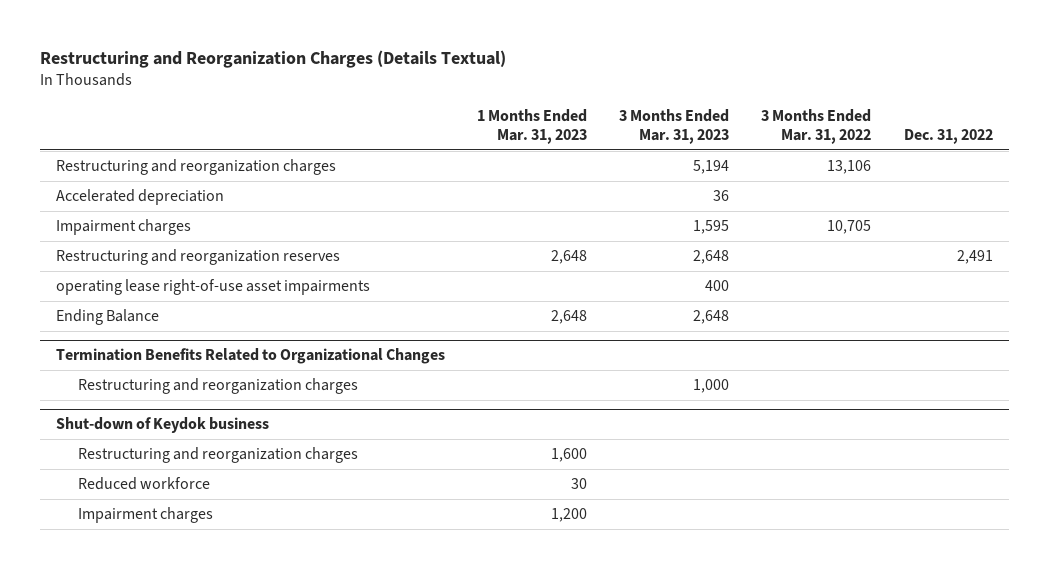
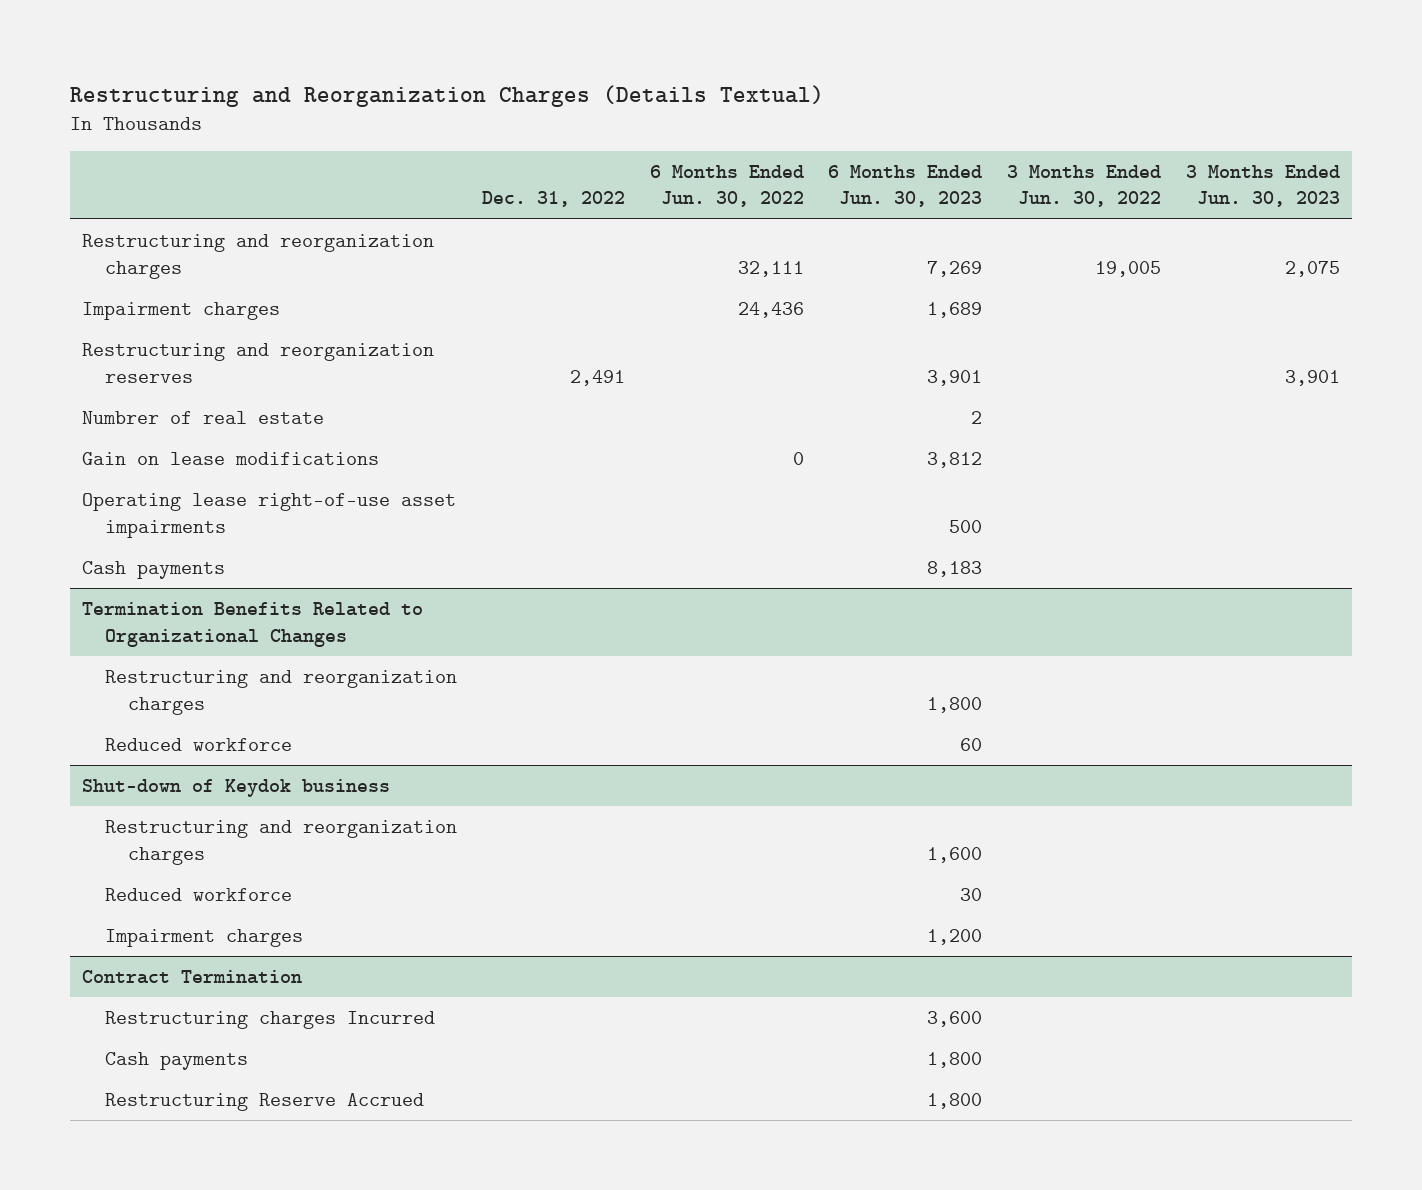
- | 1 Months Ended Mar. 31, 2023 | 3 Months Ended Mar. 31, 2023 | 3 Months Ended Mar. 31, 2022 | Dec. 31, 2022
+ | Dec. 31, 2022 | 6 Months Ended Jun. 30, 2022 | 6 Months Ended Jun. 30, 2023 | 3 Months Ended Jun. 30, 2022 | 3 Months Ended Jun. 30, 2023
- Accelerated depreciation | | 36 | |
- operating lease right-of-use asset impairments | | 400 | |
- Ending Balance | 2,648 | 2,648 | |
+ Numbrer of real estate | | | 2 | |
+ Gain on lease modifications | | 0 | 3,812 | |
+ Operating lease right-of-use asset impairments | | | 500 | |
+ Cash payments | | | 8,183 | |
@ Termination Benefits Related to Organizational Changes
+ Reduced workforce | | | 60 | |
+ Contract Termination
+ Restructuring charges Incurred | | | 3,600 | |
+ Cash payments | | | 1,800 | |
+ Restructuring Reserve Accrued | | | 1,800 | |

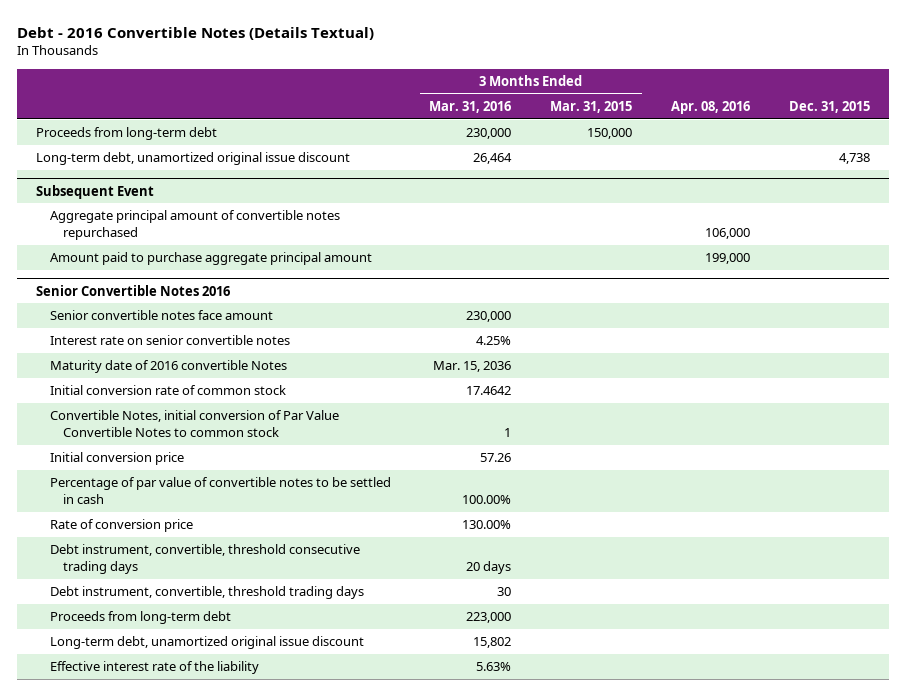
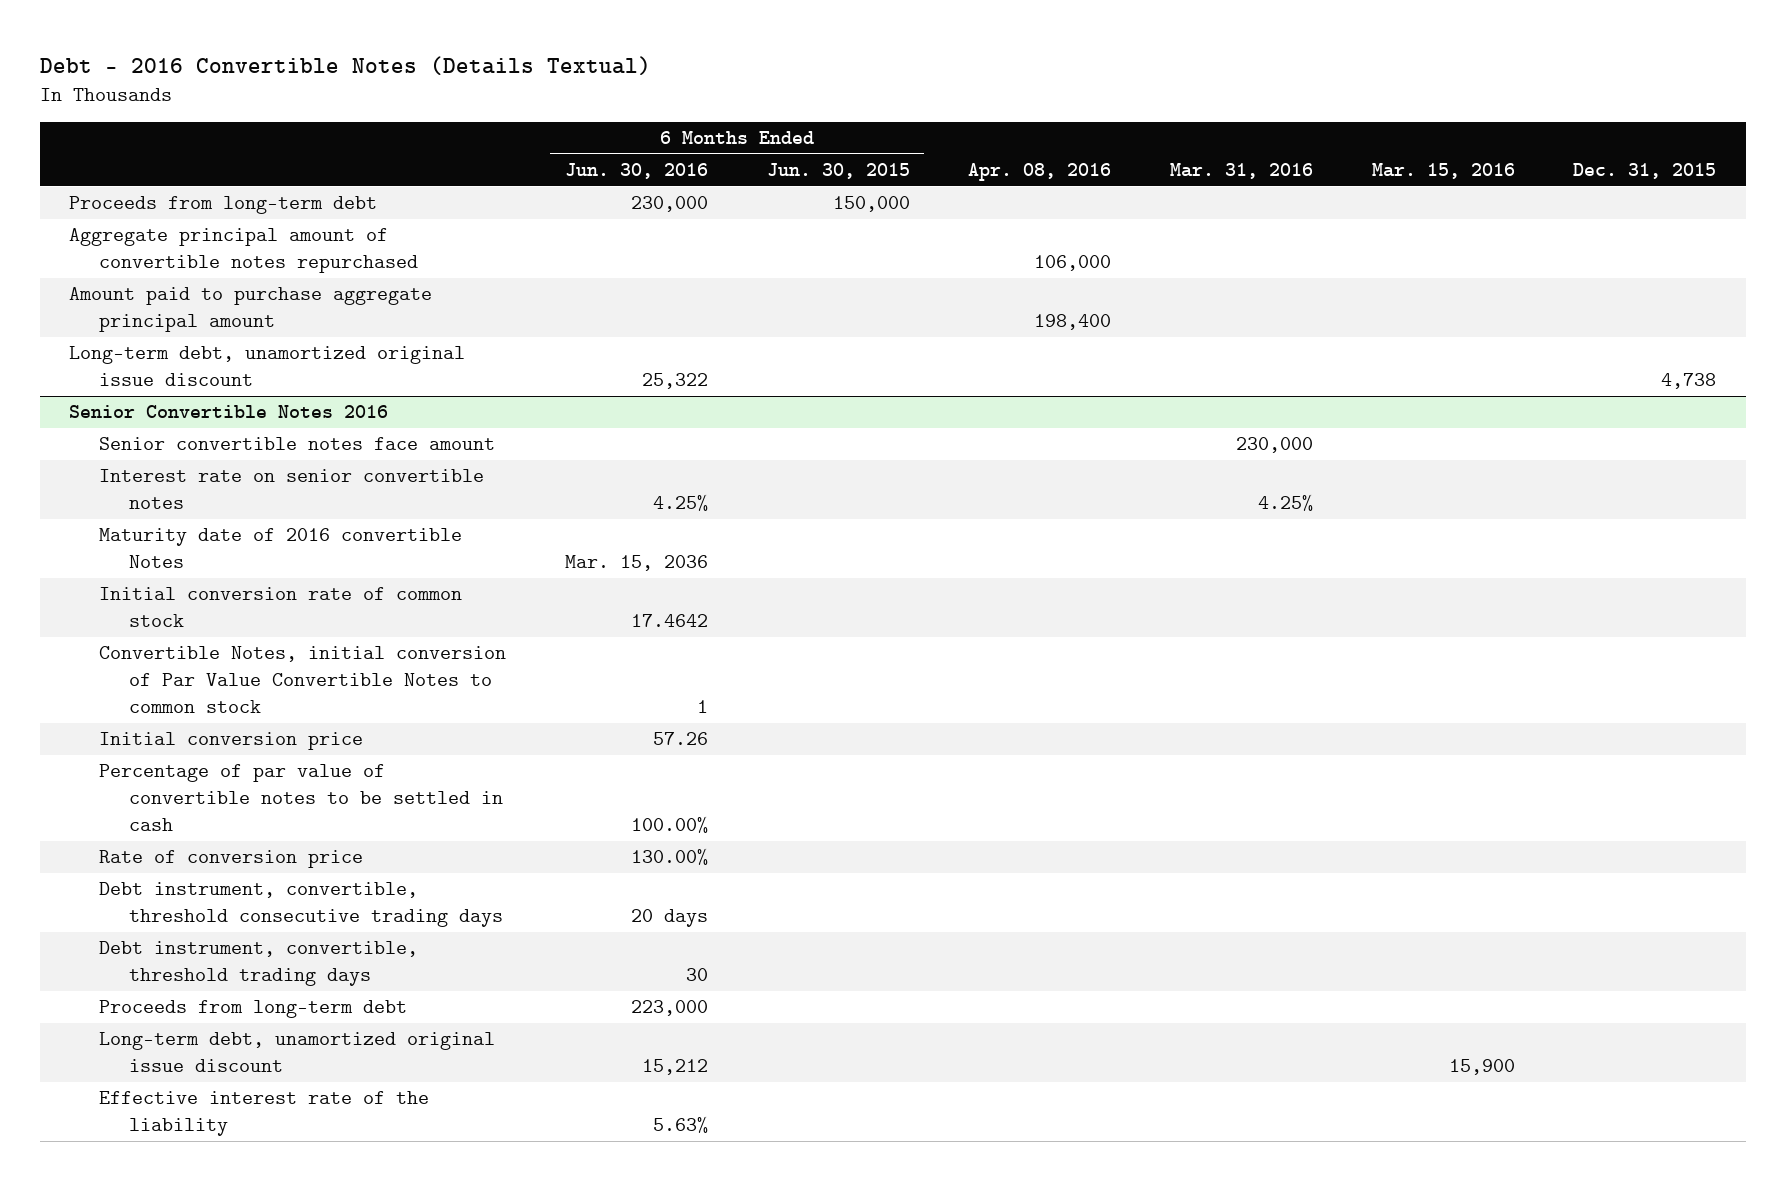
- | 3 Months Ended Mar. 31, 2016 | 3 Months Ended Mar. 31, 2015 | Apr. 08, 2016 | Dec. 31, 2015
+ | 6 Months Ended Jun. 30, 2016 | 6 Months Ended Jun. 30, 2015 | Apr. 08, 2016 | Mar. 31, 2016 | Mar. 15, 2016 | Dec. 31, 2015
+ Aggregate principal amount of convertible notes repurchased | | | 106,000 | | |
+ Amount paid to purchase aggregate principal amount | | | 198,400 | | |
- Subsequent Event
- Aggregate principal amount of convertible notes repurchased | | | 106,000 |
- Amount paid to purchase aggregate principal amount | | | 199,000 |

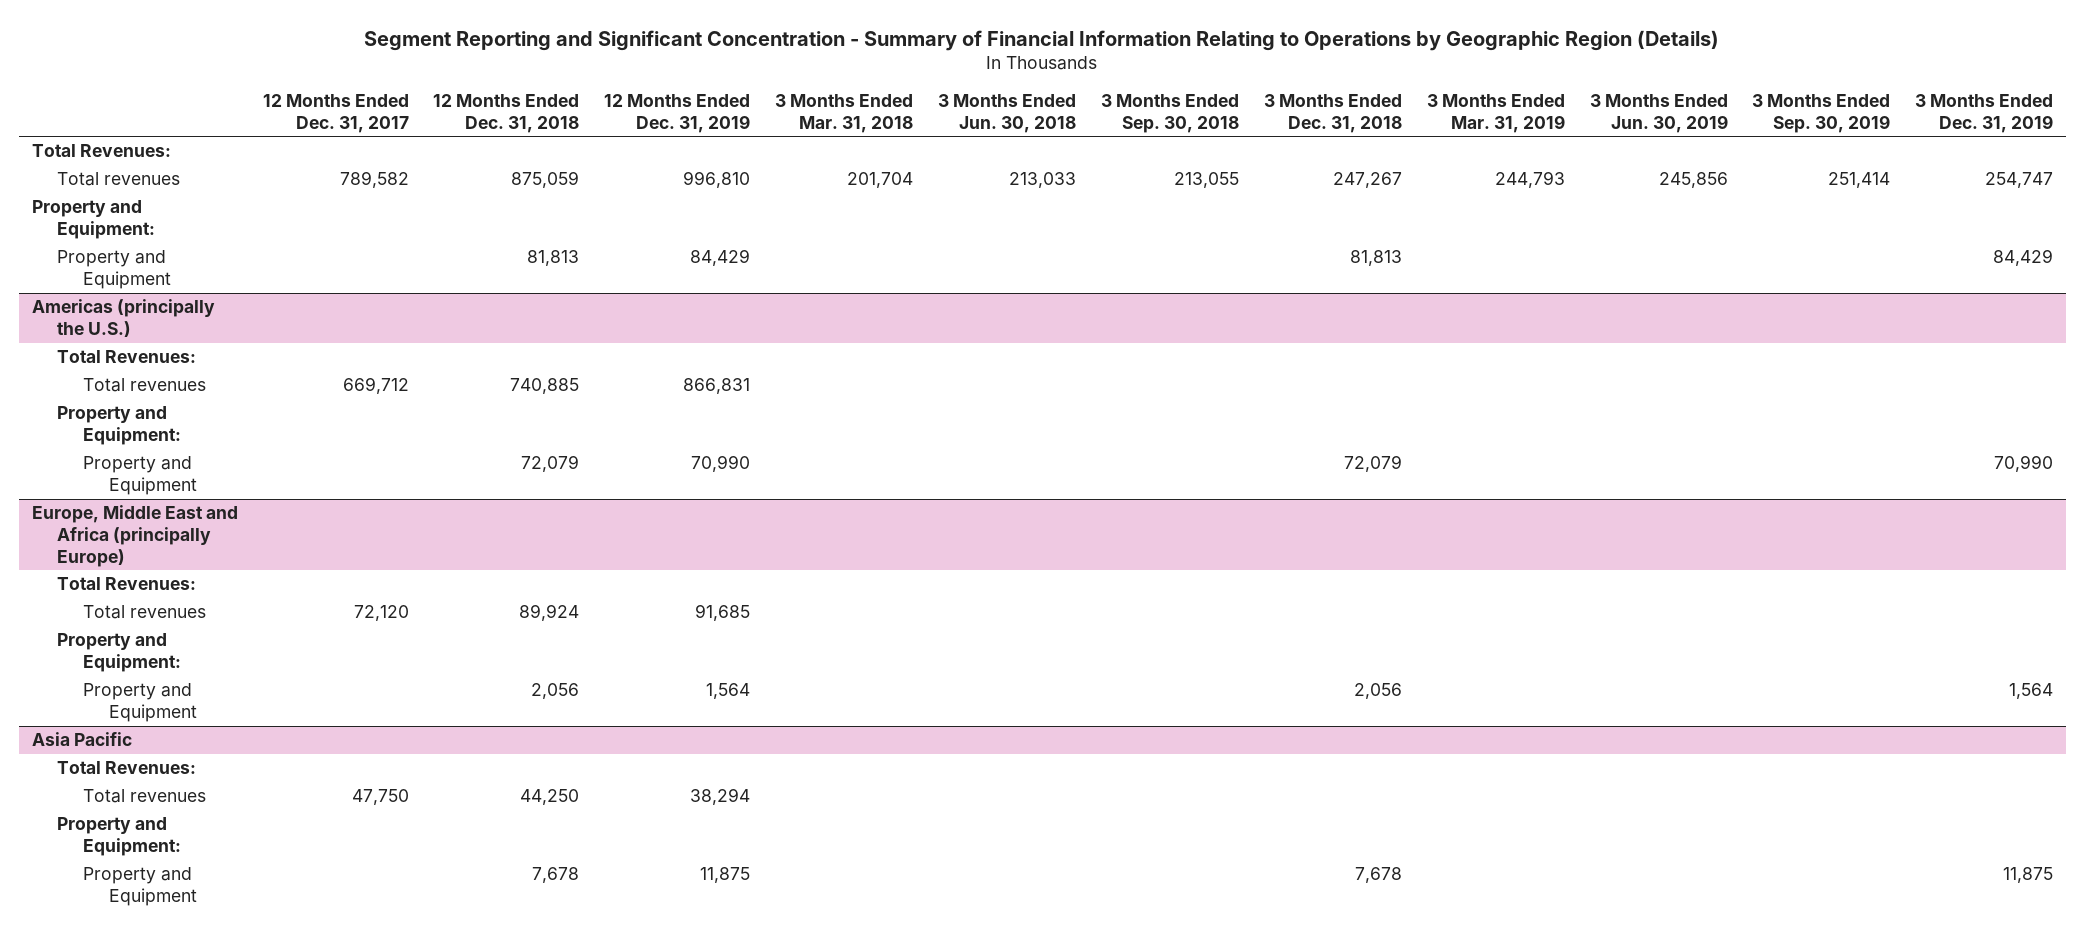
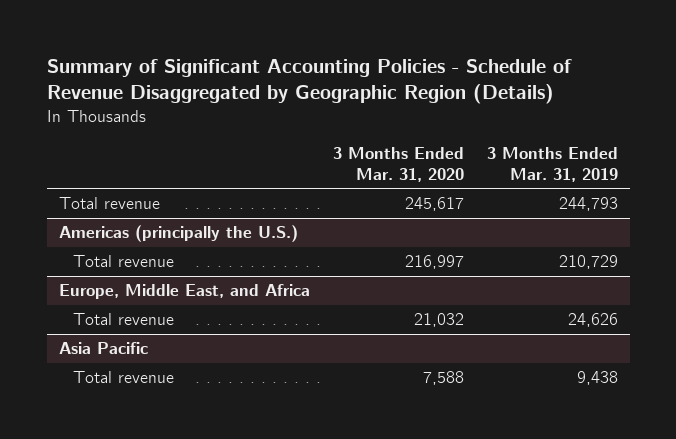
- Segment Reporting and Significant Concentration - Summary of Financial Information Relating to Operations by Geographic Region (Details)
+ Summary of Significant Accounting Policies - Schedule of Revenue Disaggregated by Geographic Region (Details)
- | 12 Months Ended Dec. 31, 2017 | 12 Months Ended Dec. 31, 2018 | 12 Months Ended Dec. 31, 2019 | 3 Months Ended Mar. 31, 2018 | 3 Months Ended Jun. 30, 2018 | 3 Months Ended Sep. 30, 2018 | 3 Months Ended Dec. 31, 2018 | 3 Months Ended Mar. 31, 2019 | 3 Months Ended Jun. 30, 2019 | 3 Months Ended Sep. 30, 2019 | 3 Months Ended Dec. 31, 2019
+ | 3 Months Ended Mar. 31, 2020 | 3 Months Ended Mar. 31, 2019
- Total Revenues:
- Total revenues | 789,582 | 875,059 | 996,810 | 201,704 | 213,033 | 213,055 | 247,267 | 244,793 | 245,856 | 251,414 | 254,747
- Property and Equipment:
- Property and Equipment | | 81,813 | 84,429 | | | | 81,813 | | | | 84,429
+ Total revenue | 245,617 | 244,793
@ Americas (principally the U.S.)
- Total Revenues:
- Total revenues | 669,712 | 740,885 | 866,831 | | | | | | | |
- Property and Equipment:
- Property and Equipment | | 72,079 | 70,990 | | | | 72,079 | | | | 70,990
- Europe, Middle East and Africa (principally Europe)
- Total Revenues:
- Total revenues | 72,120 | 89,924 | 91,685 | | | | | | | |
- Property and Equipment:
- Property and Equipment | | 2,056 | 1,564 | | | | 2,056 | | | | 1,564
@ Americas (principally the U.S.)
+ Total revenue | 216,997 | 210,729
+ Europe, Middle East, and Africa
+ Total revenue | 21,032 | 24,626
@ Asia Pacific
- Total Revenues:
- Total revenues | 47,750 | 44,250 | 38,294 | | | | | | | |
- Property and Equipment:
- Property and Equipment | | 7,678 | 11,875 | | | | 7,678 | | | | 11,875
+ Total revenue | 7,588 | 9,438

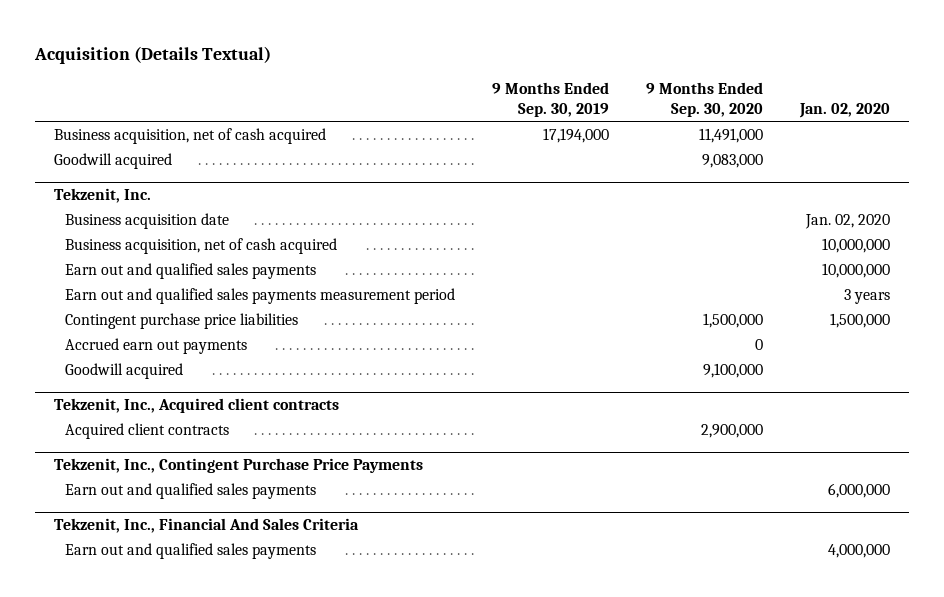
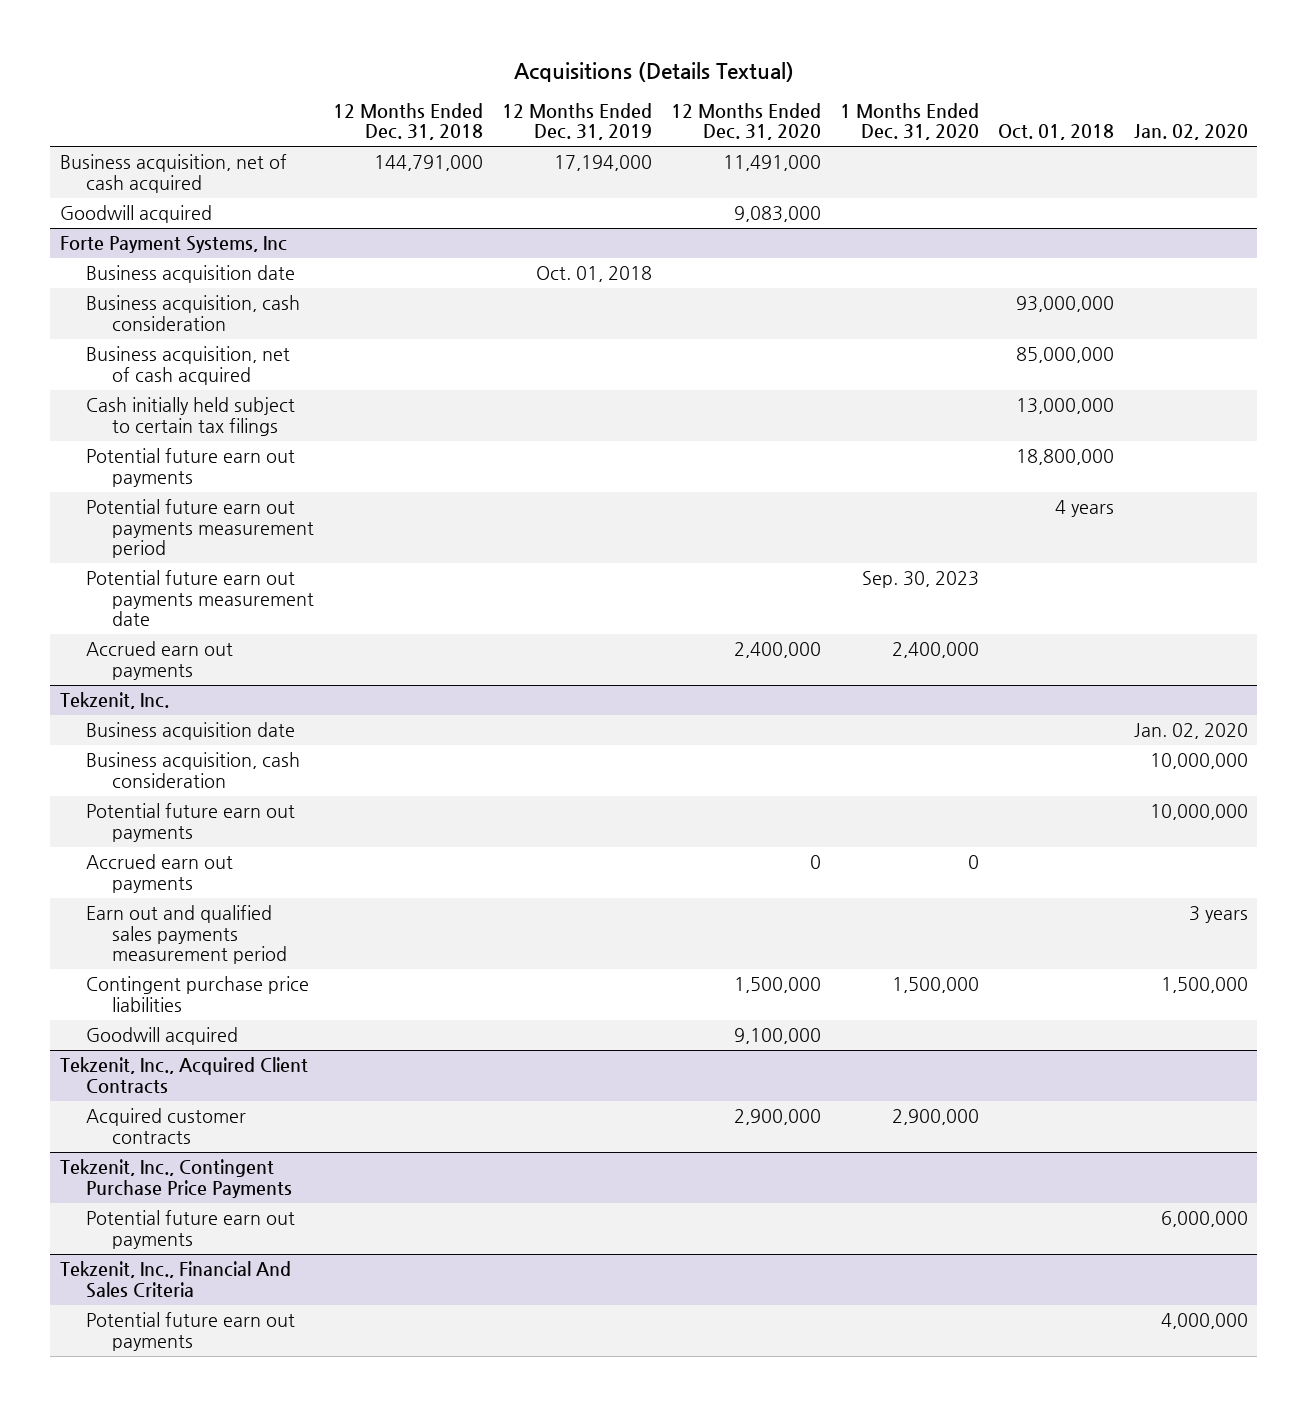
- Acquisition (Details Textual)
+ Acquisitions (Details Textual)
- | 9 Months Ended Sep. 30, 2019 | 9 Months Ended Sep. 30, 2020 | Jan. 02, 2020
+ | 12 Months Ended Dec. 31, 2018 | 12 Months Ended Dec. 31, 2019 | 12 Months Ended Dec. 31, 2020 | 1 Months Ended Dec. 31, 2020 | Oct. 01, 2018 | Jan. 02, 2020
+ Forte Payment Systems, Inc
+ Business acquisition date | | Oct. 01, 2018 | | | |
+ Business acquisition, cash consideration | | | | | 93,000,000 |
+ Business acquisition, net of cash acquired | | | | | 85,000,000 |
+ Cash initially held subject to certain tax filings | | | | | 13,000,000 |
+ Potential future earn out payments | | | | | 18,800,000 |
+ Potential future earn out payments measurement period | | | | | 4 years |
+ Potential future earn out payments measurement date | | | | Sep. 30, 2023 | |
+ Accrued earn out payments | | | 2,400,000 | 2,400,000 | |
@ Tekzenit, Inc.
- Business acquisition, net of cash acquired | | | 10,000,000
- Earn out and qualified sales payments | | | 10,000,000
+ Business acquisition, cash consideration | | | | | | 10,000,000
+ Potential future earn out payments | | | | | | 10,000,000
moved up: Accrued earn out payments | | | 0 | 0 | |
- Tekzenit, Inc., Acquired client contracts
- Acquired client contracts | | 2,900,000 |
+ Tekzenit, Inc., Acquired Client Contracts
+ Acquired customer contracts | | | 2,900,000 | 2,900,000 | |
@ Tekzenit, Inc., Contingent Purchase Price Payments
- Earn out and qualified sales payments | | | 6,000,000
+ Potential future earn out payments | | | | | | 6,000,000
@ Tekzenit, Inc., Financial And Sales Criteria
- Earn out and qualified sales payments | | | 4,000,000
+ Potential future earn out payments | | | | | | 4,000,000

